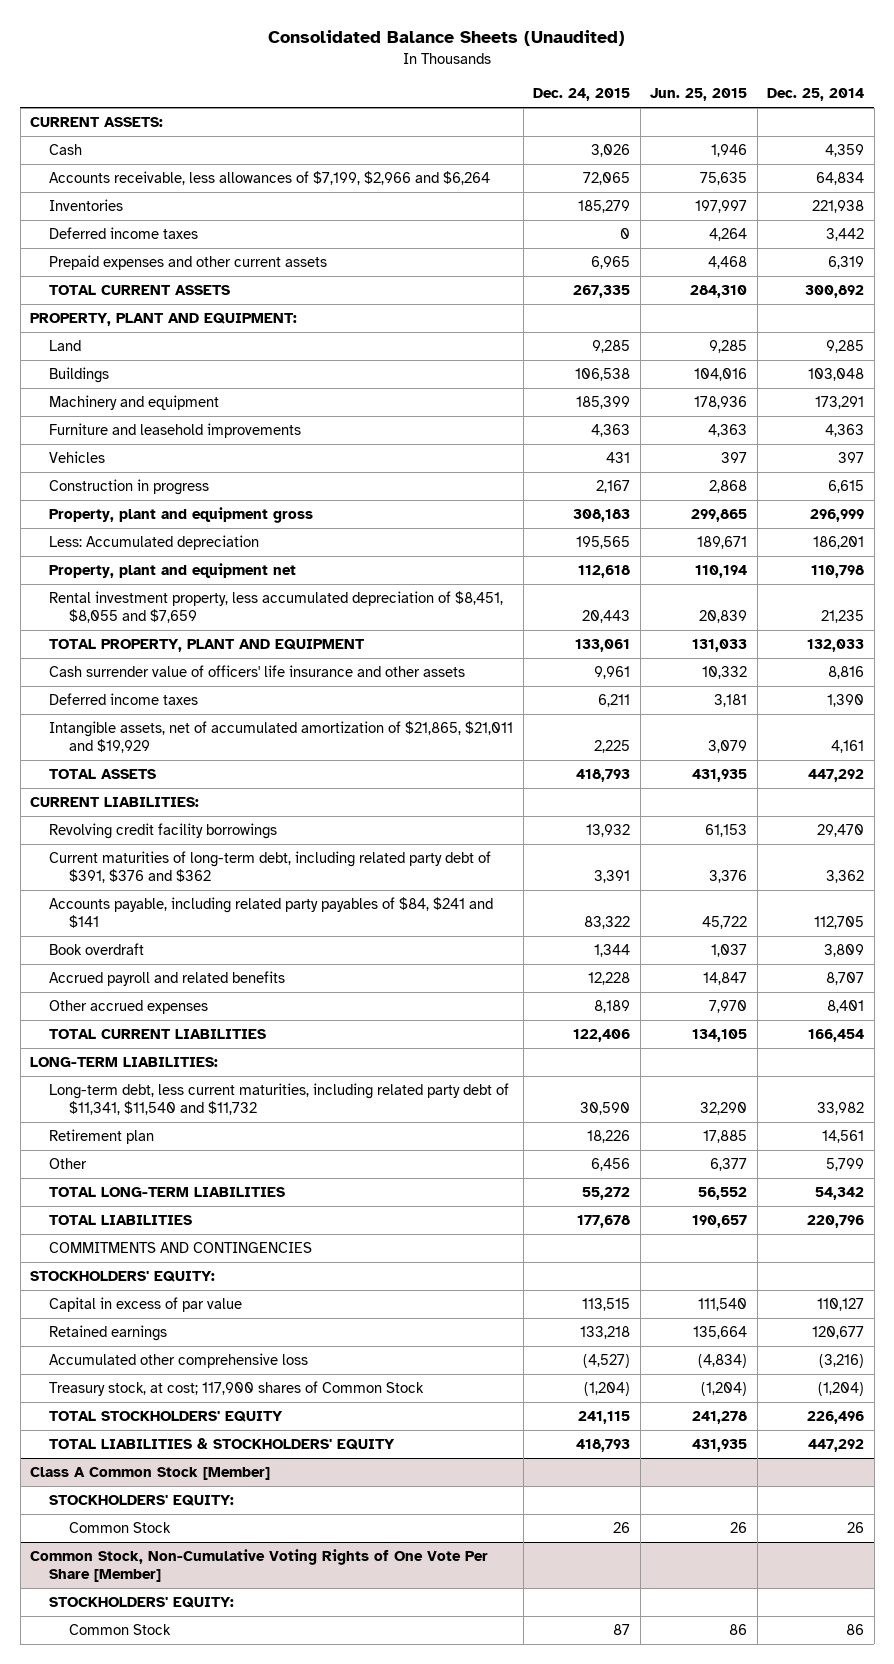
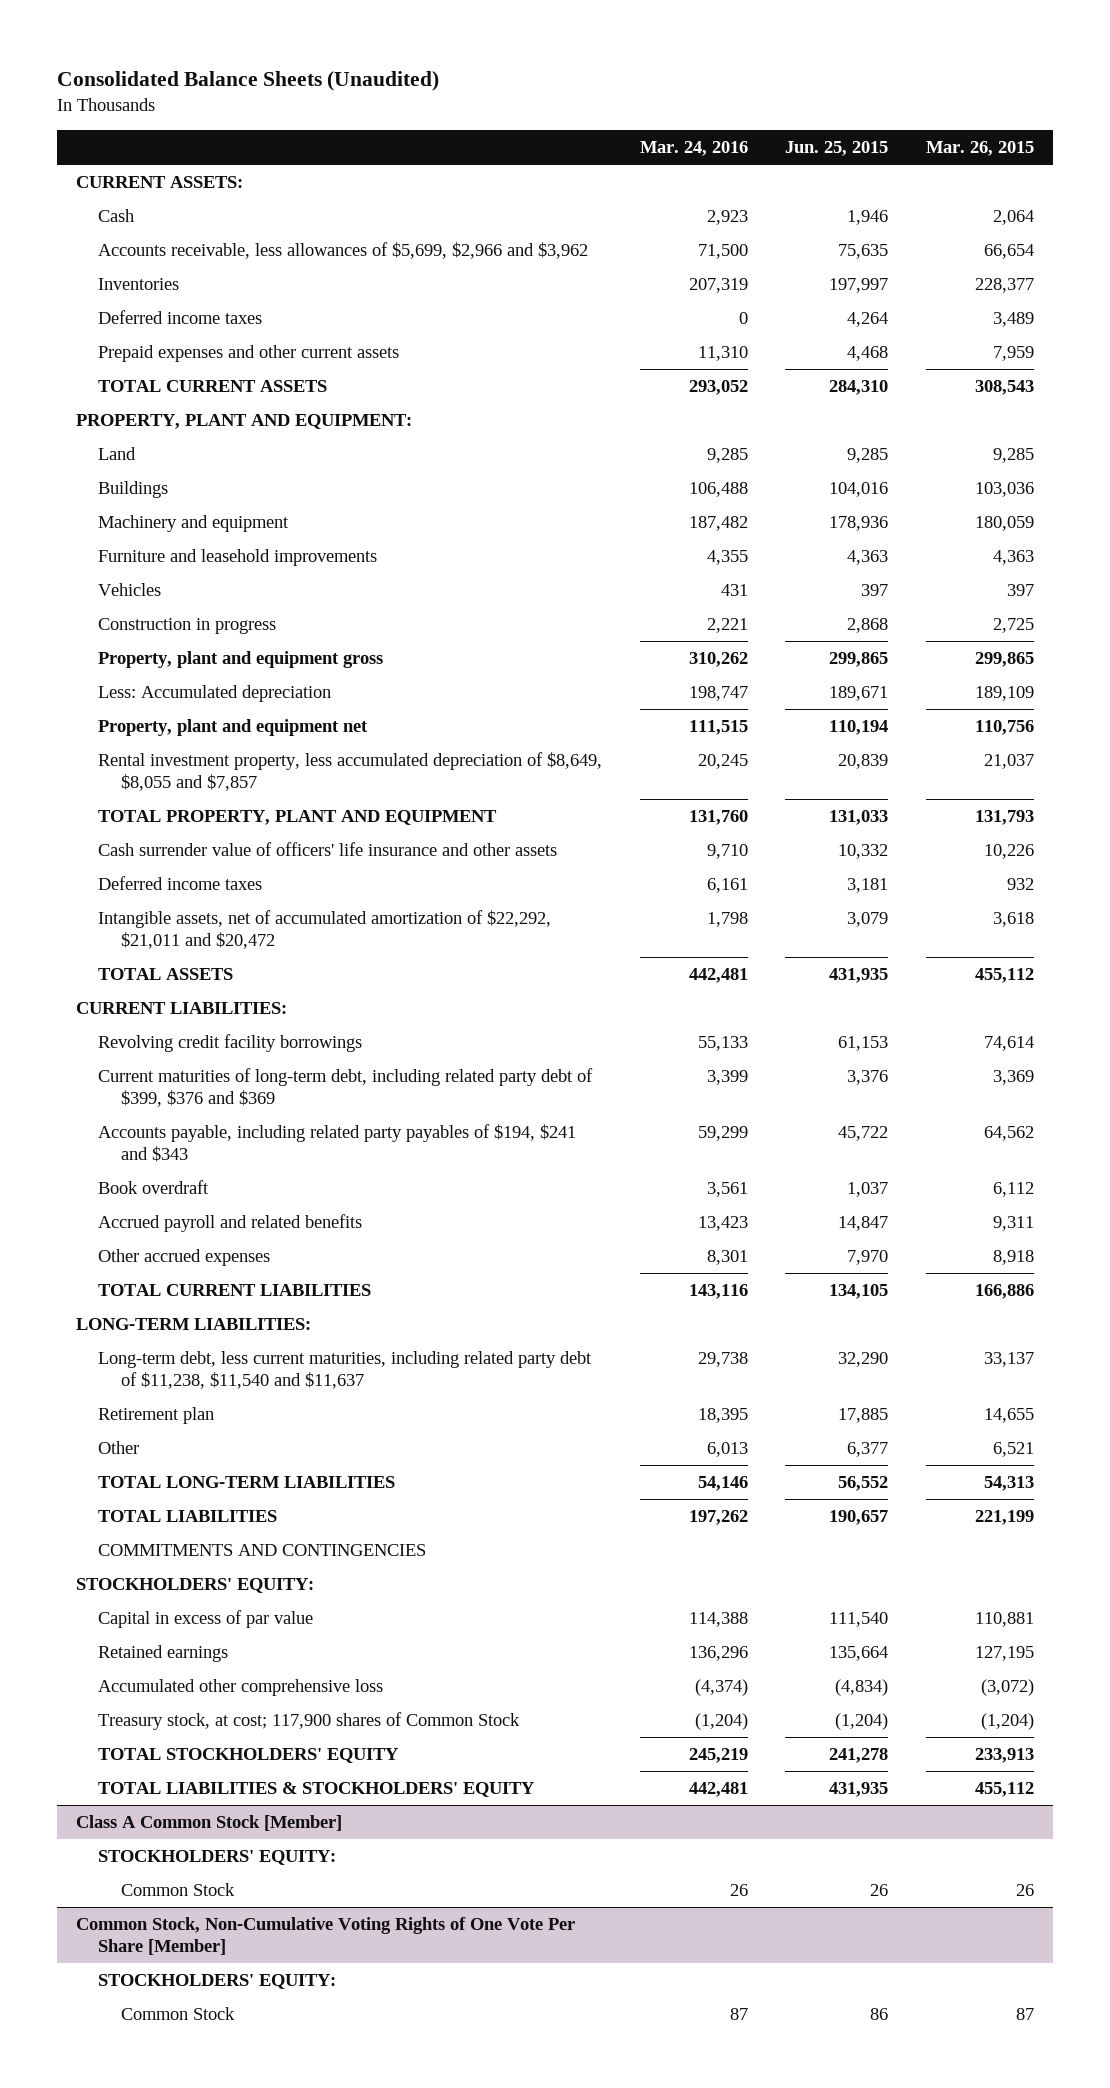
- | Dec. 24, 2015 | Jun. 25, 2015 | Dec. 25, 2014
+ | Mar. 24, 2016 | Jun. 25, 2015 | Mar. 26, 2015
- Accounts receivable, less allowances of $7,199, $2,966 and $6,264 | 72,065 | 75,635 | 64,834
+ Accounts receivable, less allowances of $5,699, $2,966 and $3,962 | 71,500 | 75,635 | 66,654
- Rental investment property, less accumulated depreciation of $8,451, $8,055 and $7,659 | 20,443 | 20,839 | 21,235
+ Rental investment property, less accumulated depreciation of $8,649, $8,055 and $7,857 | 20,245 | 20,839 | 21,037
- Intangible assets, net of accumulated amortization of $21,865, $21,011 and $19,929 | 2,225 | 3,079 | 4,161
+ Intangible assets, net of accumulated amortization of $22,292, $21,011 and $20,472 | 1,798 | 3,079 | 3,618
- Current maturities of long-term debt, including related party debt of $391, $376 and $362 | 3,391 | 3,376 | 3,362
- Accounts payable, including related party payables of $84, $241 and $141 | 83,322 | 45,722 | 112,705
+ Current maturities of long-term debt, including related party debt of $399, $376 and $369 | 3,399 | 3,376 | 3,369
+ Accounts payable, including related party payables of $194, $241 and $343 | 59,299 | 45,722 | 64,562
- Long-term debt, less current maturities, including related party debt of $11,341, $11,540 and $11,732 | 30,590 | 32,290 | 33,982
+ Long-term debt, less current maturities, including related party debt of $11,238, $11,540 and $11,637 | 29,738 | 32,290 | 33,137

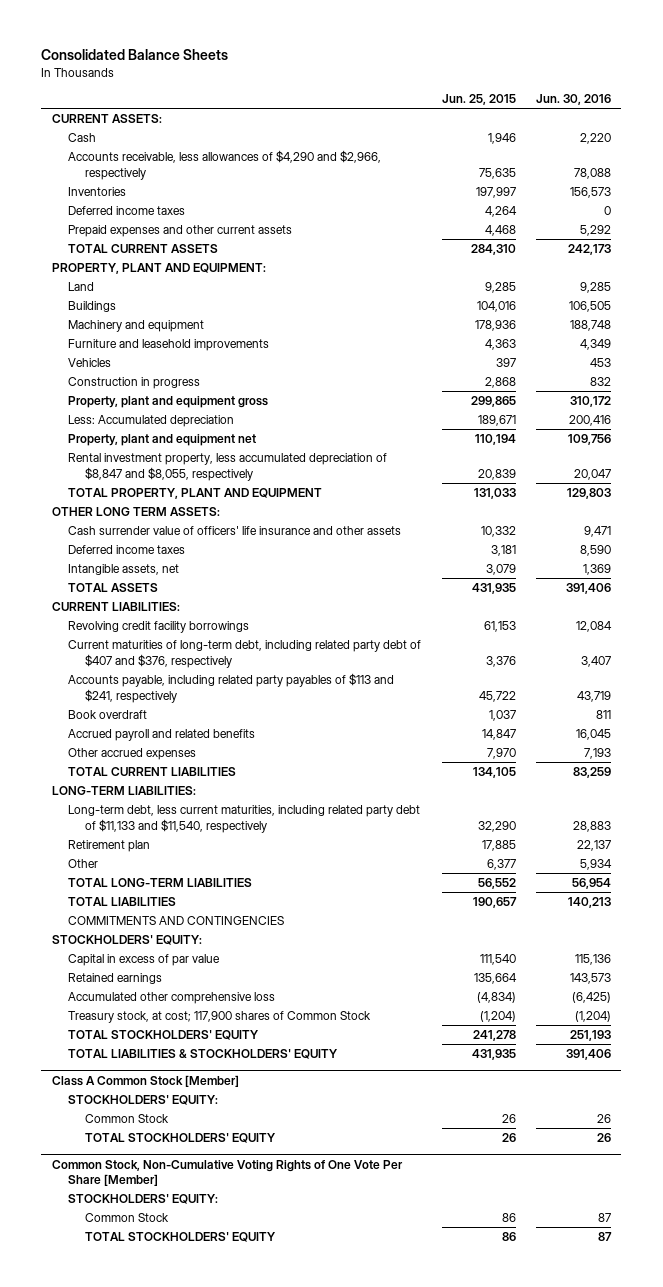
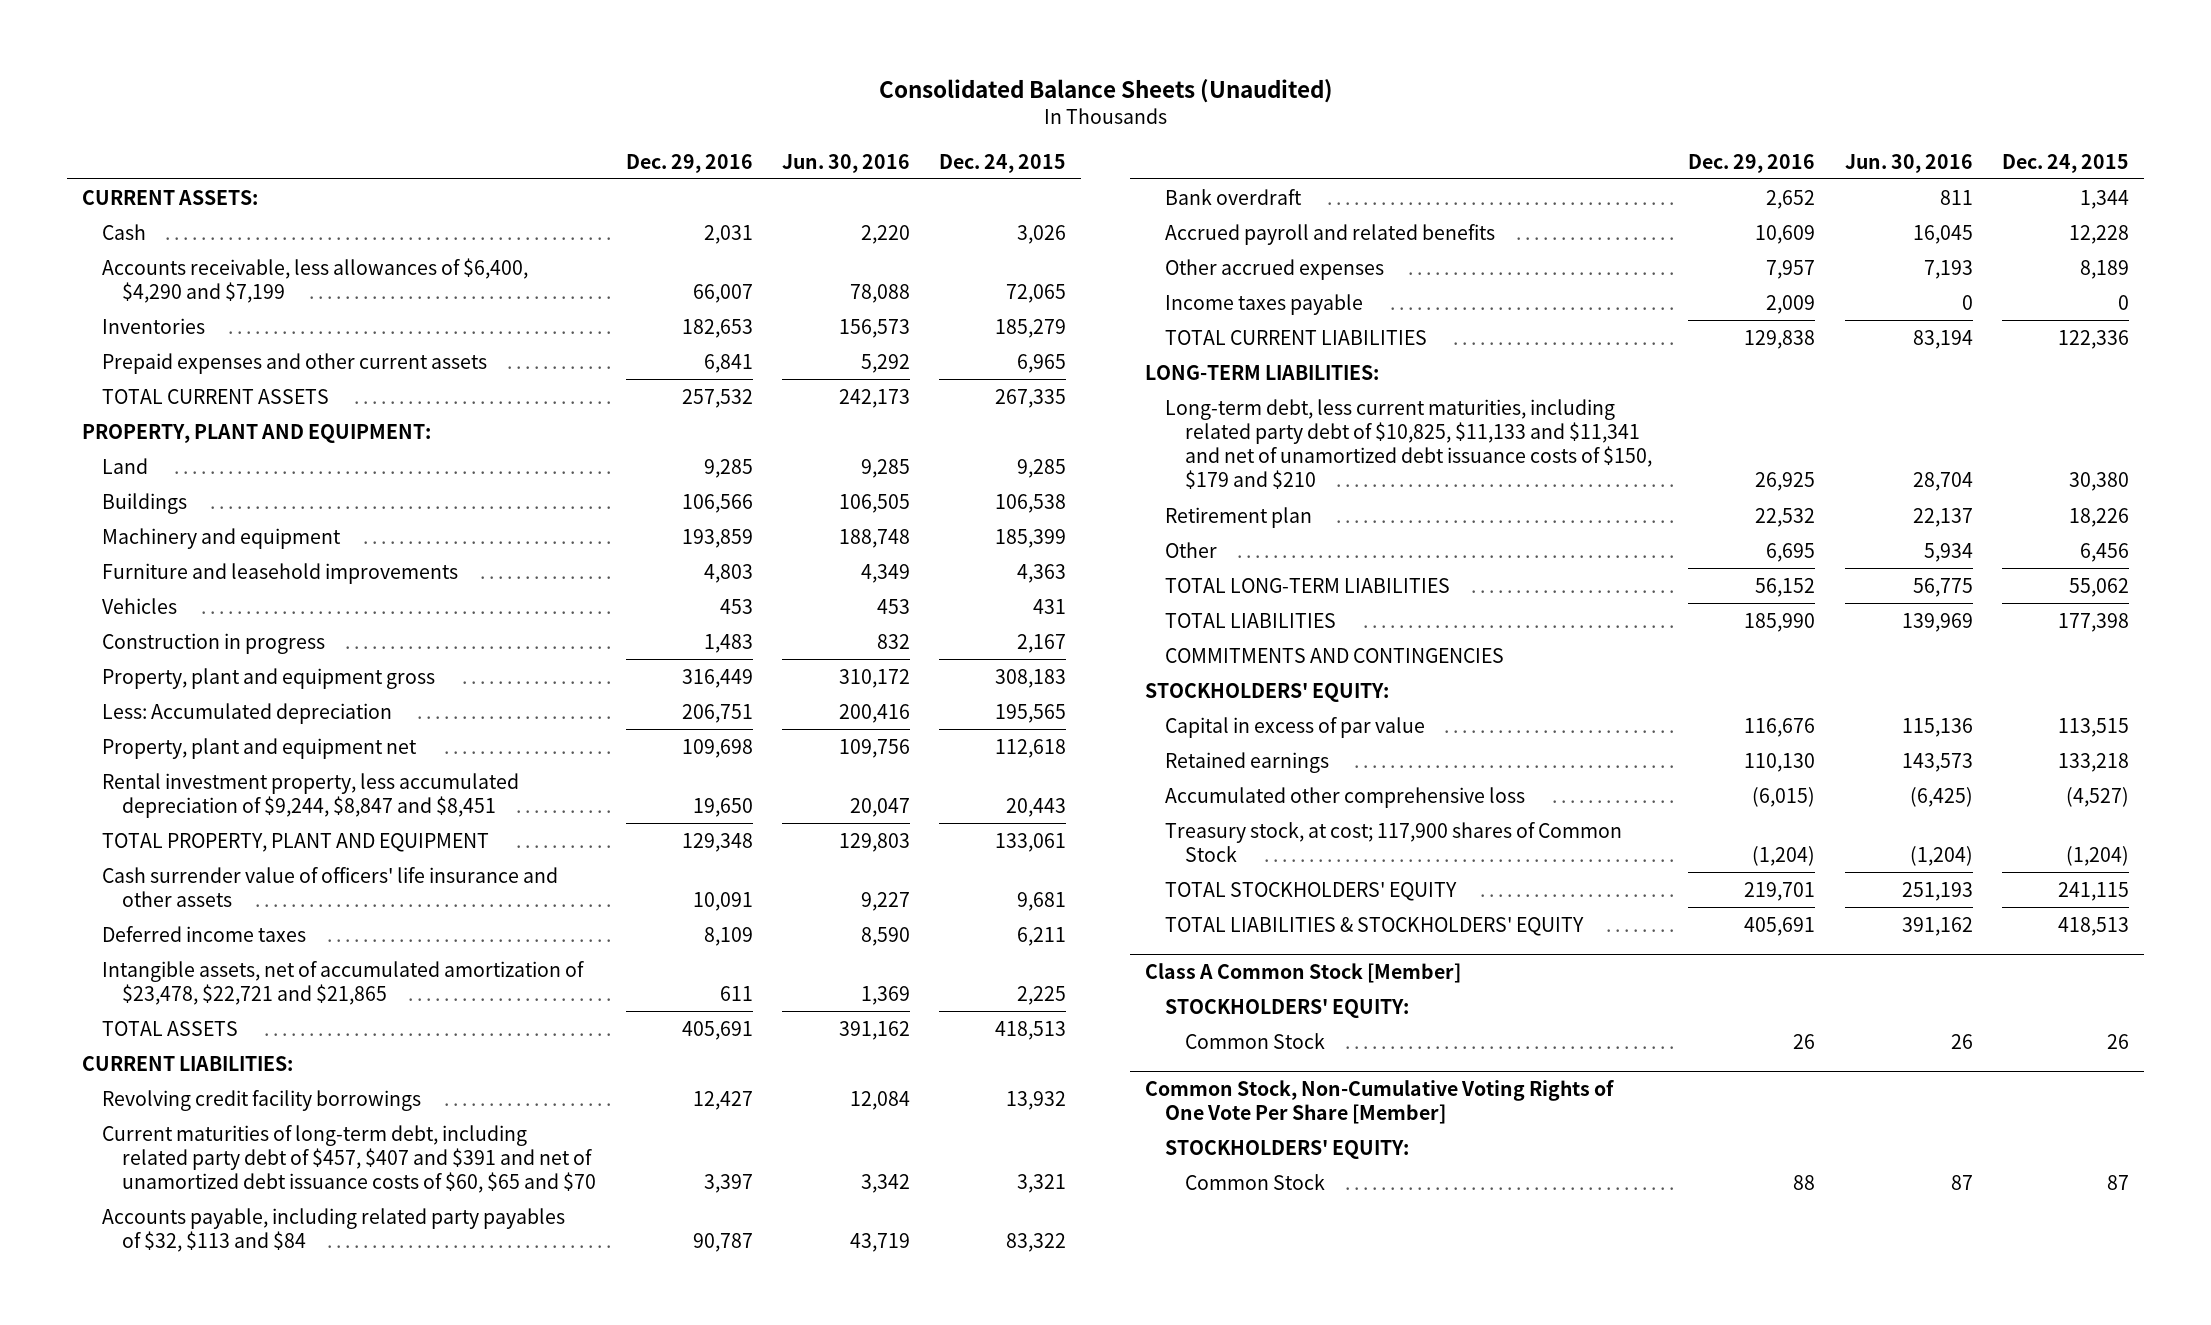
- Consolidated Balance Sheets
+ Consolidated Balance Sheets (Unaudited)
- | Jun. 25, 2015 | Jun. 30, 2016
+ | Dec. 29, 2016 | Jun. 30, 2016 | Dec. 24, 2015
- Accounts receivable, less allowances of $4,290 and $2,966, respectively | 75,635 | 78,088
+ Accounts receivable, less allowances of $6,400, $4,290 and $7,199 | 66,007 | 78,088 | 72,065
- Deferred income taxes | 4,264 | 0
- Rental investment property, less accumulated depreciation of $8,847 and $8,055, respectively | 20,839 | 20,047
+ Rental investment property, less accumulated depreciation of $9,244, $8,847 and $8,451 | 19,650 | 20,047 | 20,443
- OTHER LONG TERM ASSETS:
- Cash surrender value of officers' life insurance and other assets | 10,332 | 9,471
+ Cash surrender value of officers' life insurance and other assets | 10,091 | 9,227 | 9,681
- Intangible assets, net | 3,079 | 1,369
- TOTAL ASSETS | 431,935 | 391,406
+ Intangible assets, net of accumulated amortization of $23,478, $22,721 and $21,865 | 611 | 1,369 | 2,225
+ TOTAL ASSETS | 405,691 | 391,162 | 418,513
- Current maturities of long-term debt, including related party debt of $407 and $376, respectively | 3,376 | 3,407
- Accounts payable, including related party payables of $113 and $241, respectively | 45,722 | 43,719
- Book overdraft | 1,037 | 811
+ Current maturities of long-term debt, including related party debt of $457, $407 and $391 and net of unamortized debt issuance costs of $60, $65 and $70 | 3,397 | 3,342 | 3,321
+ Accounts payable, including related party payables of $32, $113 and $84 | 90,787 | 43,719 | 83,322
+ Bank overdraft | 2,652 | 811 | 1,344
- TOTAL CURRENT LIABILITIES | 134,105 | 83,259
+ Income taxes payable | 2,009 | 0 | 0
+ TOTAL CURRENT LIABILITIES | 129,838 | 83,194 | 122,336
- Long-term debt, less current maturities, including related party debt of $11,133 and $11,540, respectively | 32,290 | 28,883
+ Long-term debt, less current maturities, including related party debt of $10,825, $11,133 and $11,341 and net of unamortized debt issuance costs of $150, $179 and $210 | 26,925 | 28,704 | 30,380
- TOTAL LONG-TERM LIABILITIES | 56,552 | 56,954
- TOTAL LIABILITIES | 190,657 | 140,213
+ TOTAL LONG-TERM LIABILITIES | 56,152 | 56,775 | 55,062
+ TOTAL LIABILITIES | 185,990 | 139,969 | 177,398
- TOTAL LIABILITIES & STOCKHOLDERS' EQUITY | 431,935 | 391,406
+ TOTAL LIABILITIES & STOCKHOLDERS' EQUITY | 405,691 | 391,162 | 418,513
@ Class A Common Stock [Member]
- TOTAL STOCKHOLDERS' EQUITY | 26 | 26
@ Common Stock, Non-Cumulative Voting Rights of One Vote Per Share [Member]
- TOTAL STOCKHOLDERS' EQUITY | 86 | 87

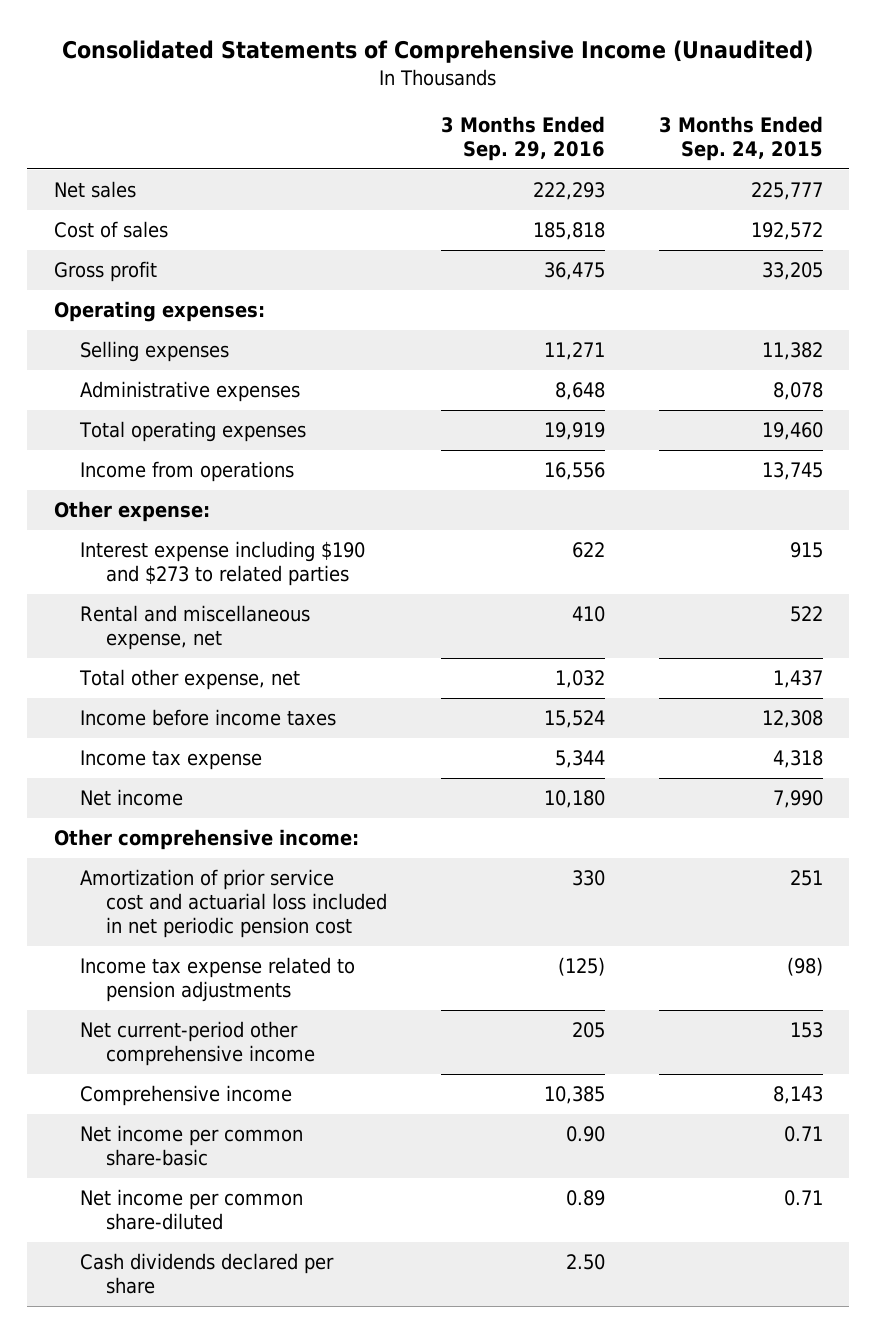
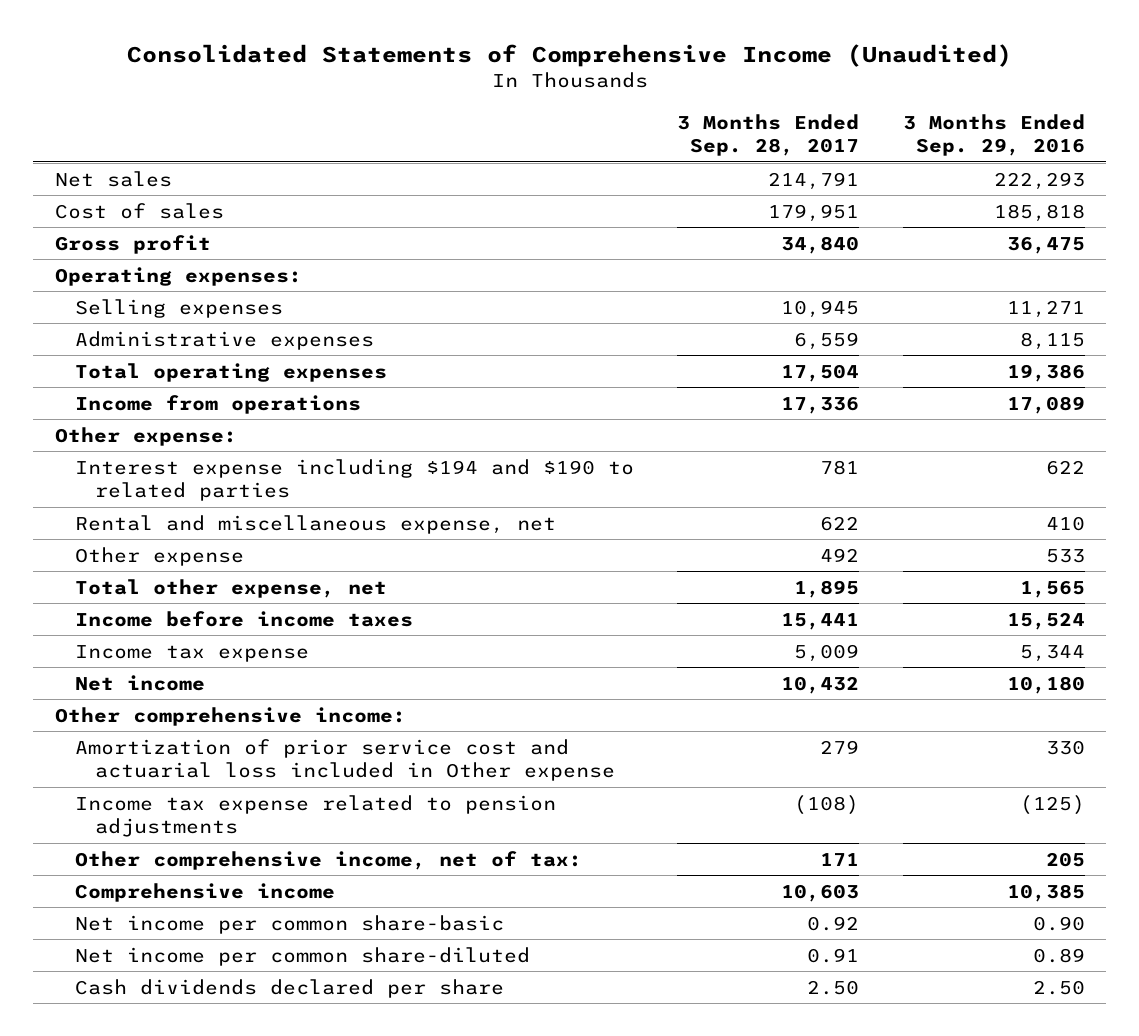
- | 3 Months Ended Sep. 29, 2016 | 3 Months Ended Sep. 24, 2015
+ | 3 Months Ended Sep. 28, 2017 | 3 Months Ended Sep. 29, 2016
- Administrative expenses | 8,648 | 8,078
- Total operating expenses | 19,919 | 19,460
- Income from operations | 16,556 | 13,745
+ Administrative expenses | 6,559 | 8,115
+ Total operating expenses | 17,504 | 19,386
+ Income from operations | 17,336 | 17,089
- Interest expense including $190 and $273 to related parties | 622 | 915
+ Interest expense including $194 and $190 to related parties | 781 | 622
- Total other expense, net | 1,032 | 1,437
+ Other expense | 492 | 533
+ Total other expense, net | 1,895 | 1,565
- Amortization of prior service cost and actuarial loss included in net periodic pension cost | 330 | 251
+ Amortization of prior service cost and actuarial loss included in Other expense | 279 | 330
- Net current-period other comprehensive income | 205 | 153
+ Other comprehensive income, net of tax: | 171 | 205

